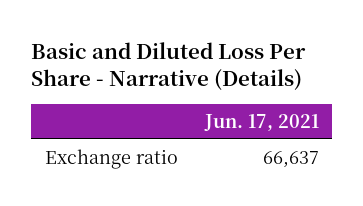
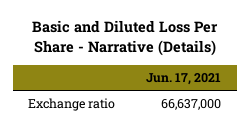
- Exchange ratio | 66,637
+ Exchange ratio | 66,637,000

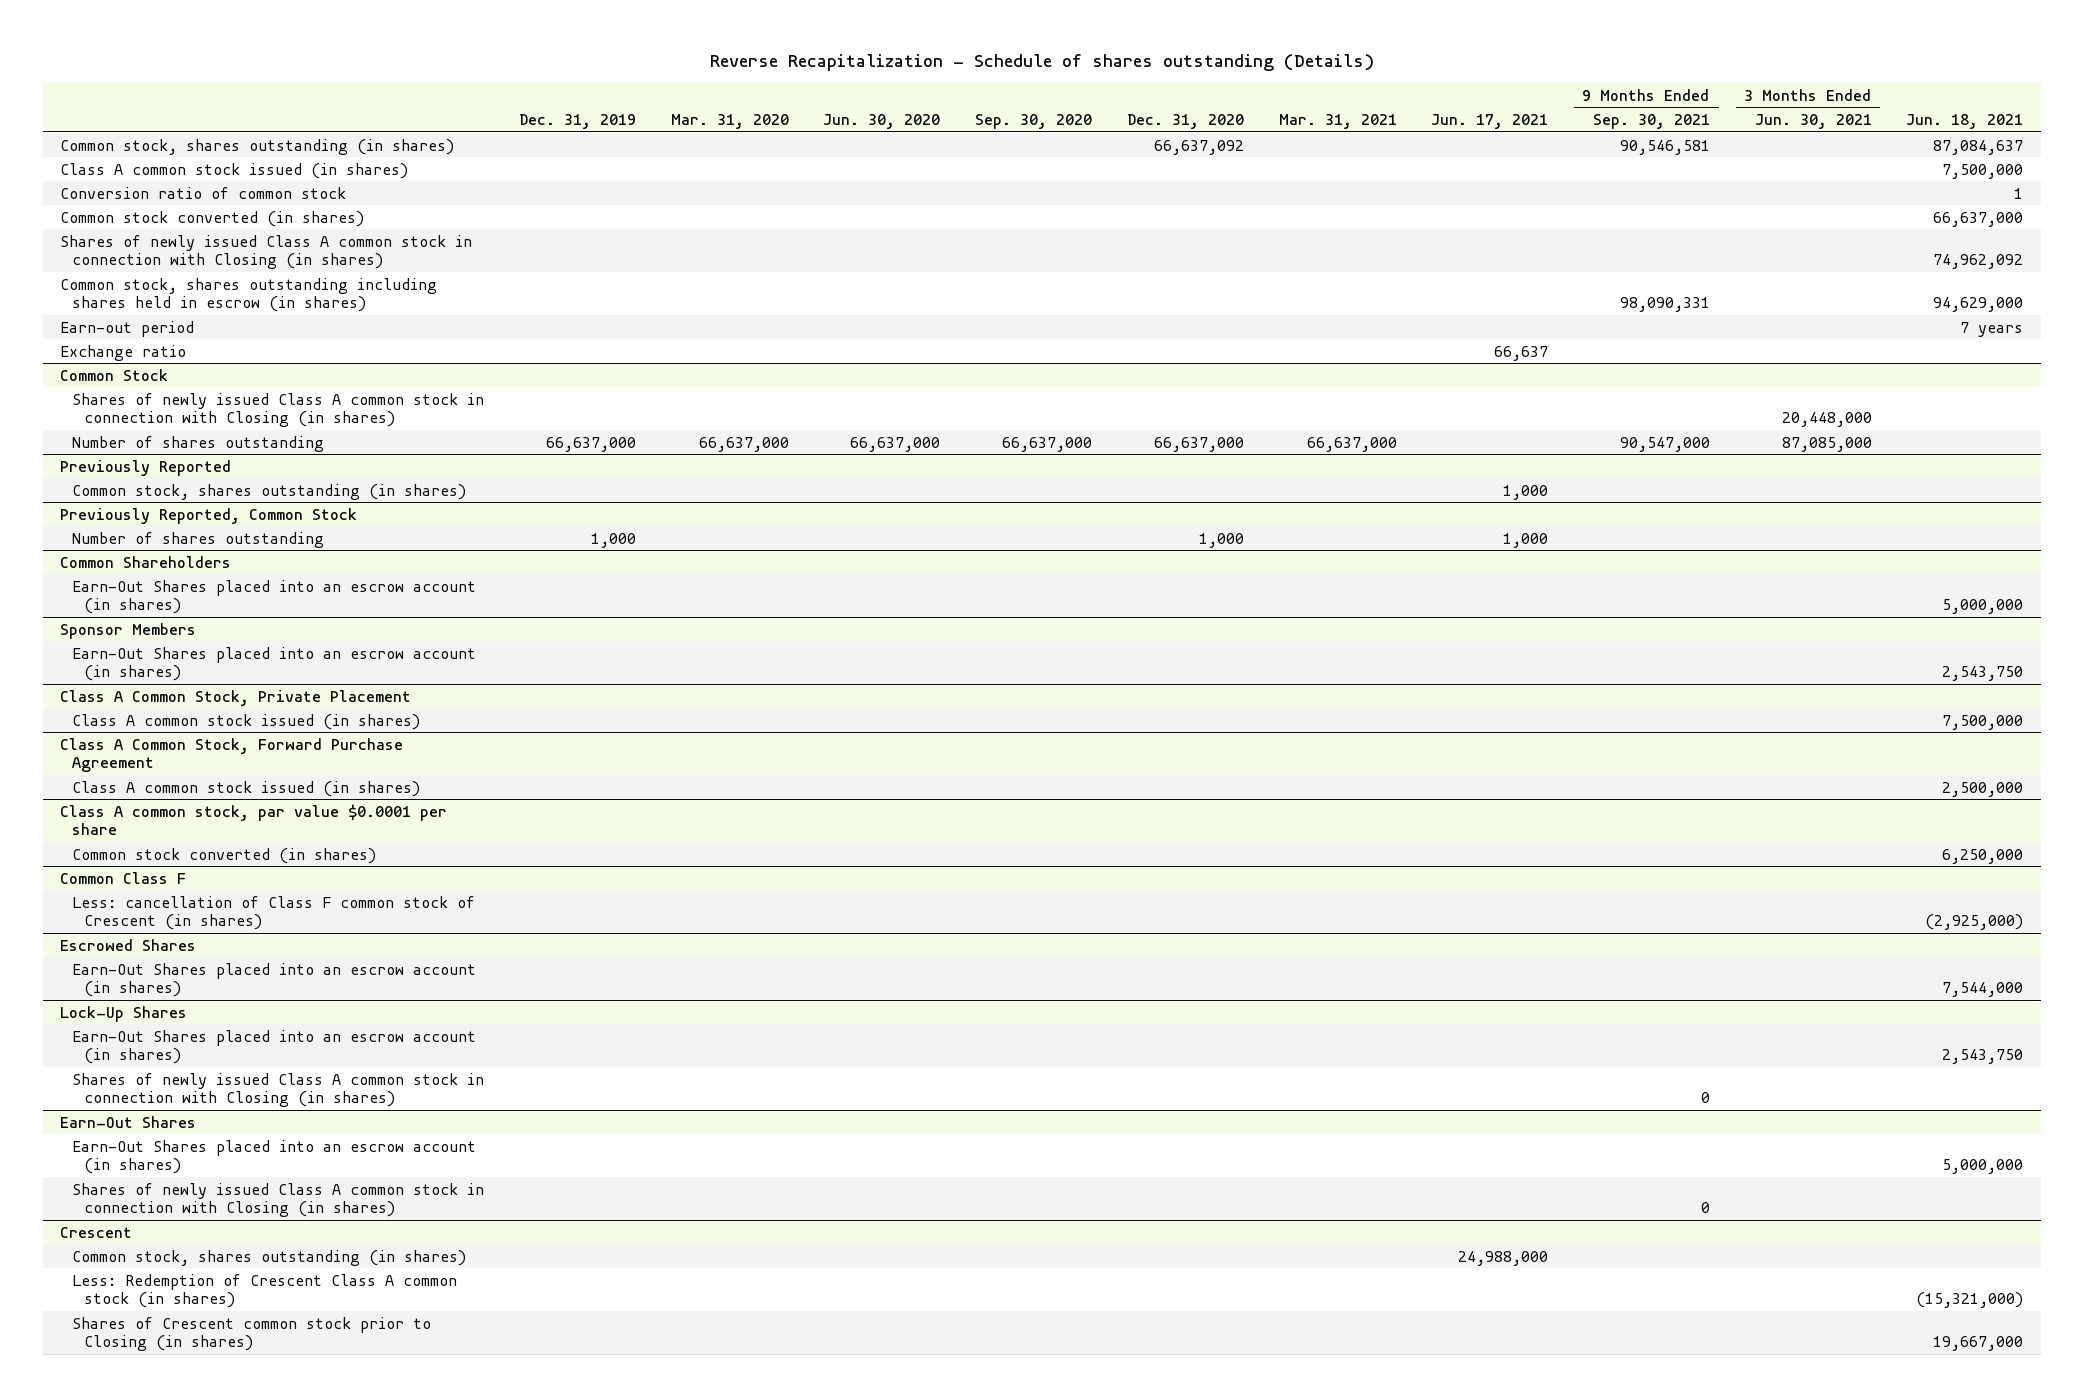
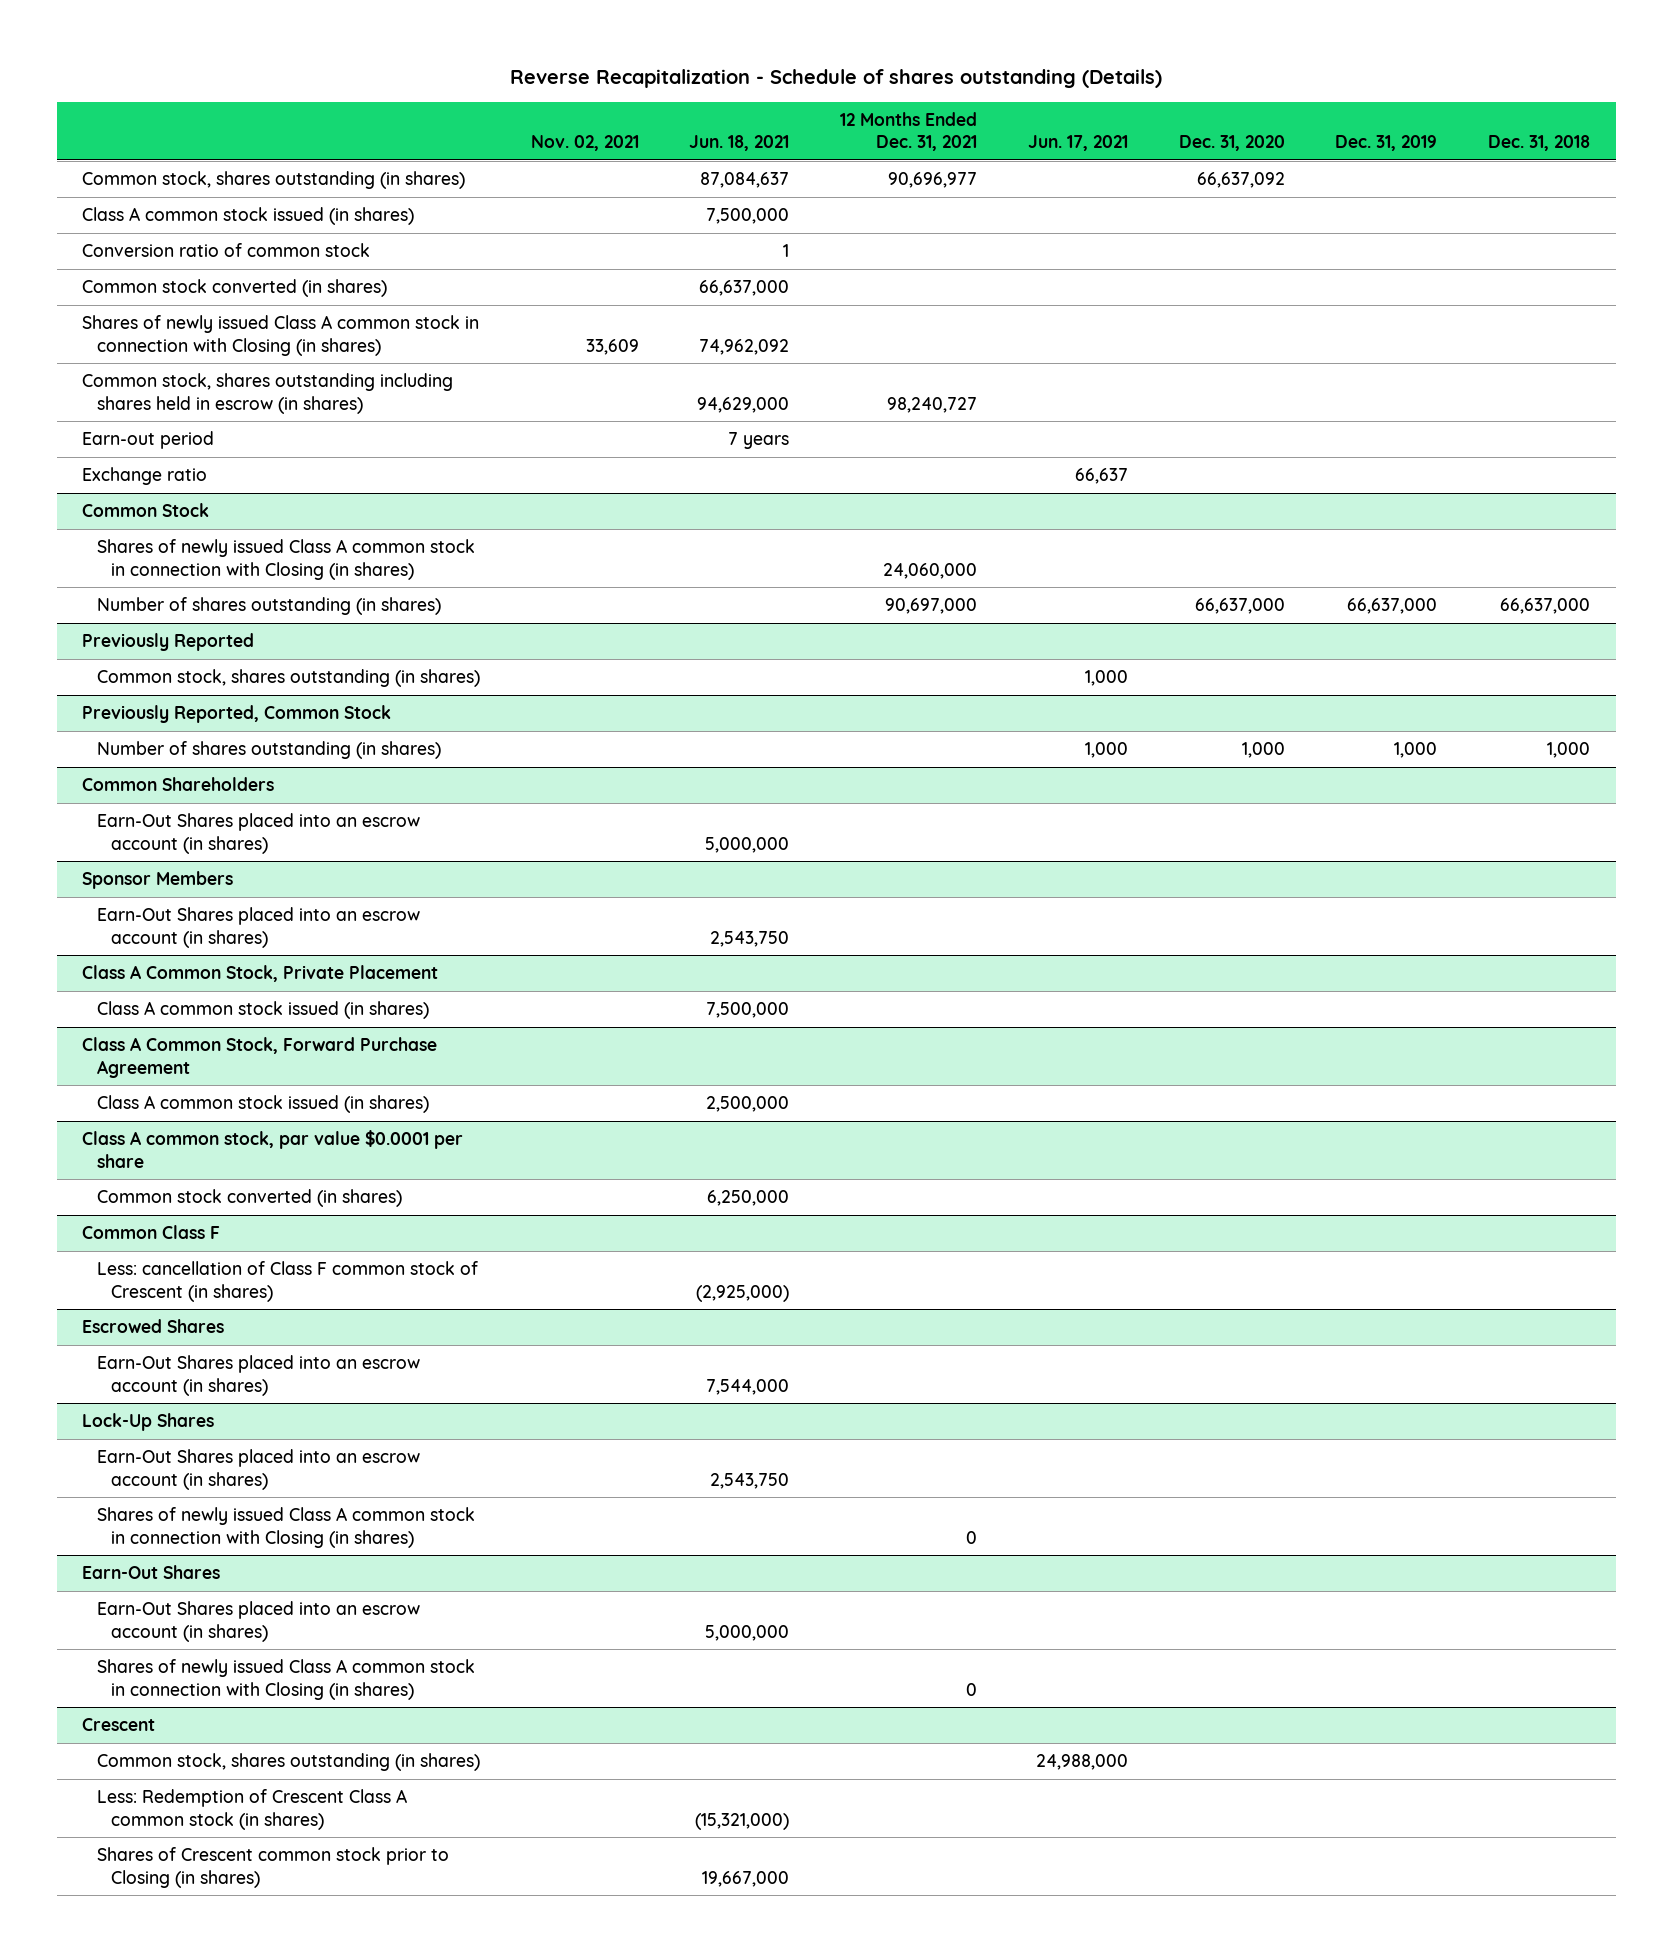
- | Dec. 31, 2019 | Mar. 31, 2020 | Jun. 30, 2020 | Sep. 30, 2020 | Dec. 31, 2020 | Mar. 31, 2021 | Jun. 17, 2021 | 9 Months Ended Sep. 30, 2021 | 3 Months Ended Jun. 30, 2021 | Jun. 18, 2021
+ | Nov. 02, 2021 | Jun. 18, 2021 | 12 Months Ended Dec. 31, 2021 | Jun. 17, 2021 | Dec. 31, 2020 | Dec. 31, 2019 | Dec. 31, 2018
@ Common Stock
- Number of shares outstanding | 66,637,000 | 66,637,000 | 66,637,000 | 66,637,000 | 66,637,000 | 66,637,000 | | 90,547,000 | 87,085,000 |
+ Number of shares outstanding (in shares) | | | 90,697,000 | | 66,637,000 | 66,637,000 | 66,637,000
@ Previously Reported, Common Stock
- Number of shares outstanding | 1,000 | | | | 1,000 | | 1,000 | | |
+ Number of shares outstanding (in shares) | | | | 1,000 | 1,000 | 1,000 | 1,000

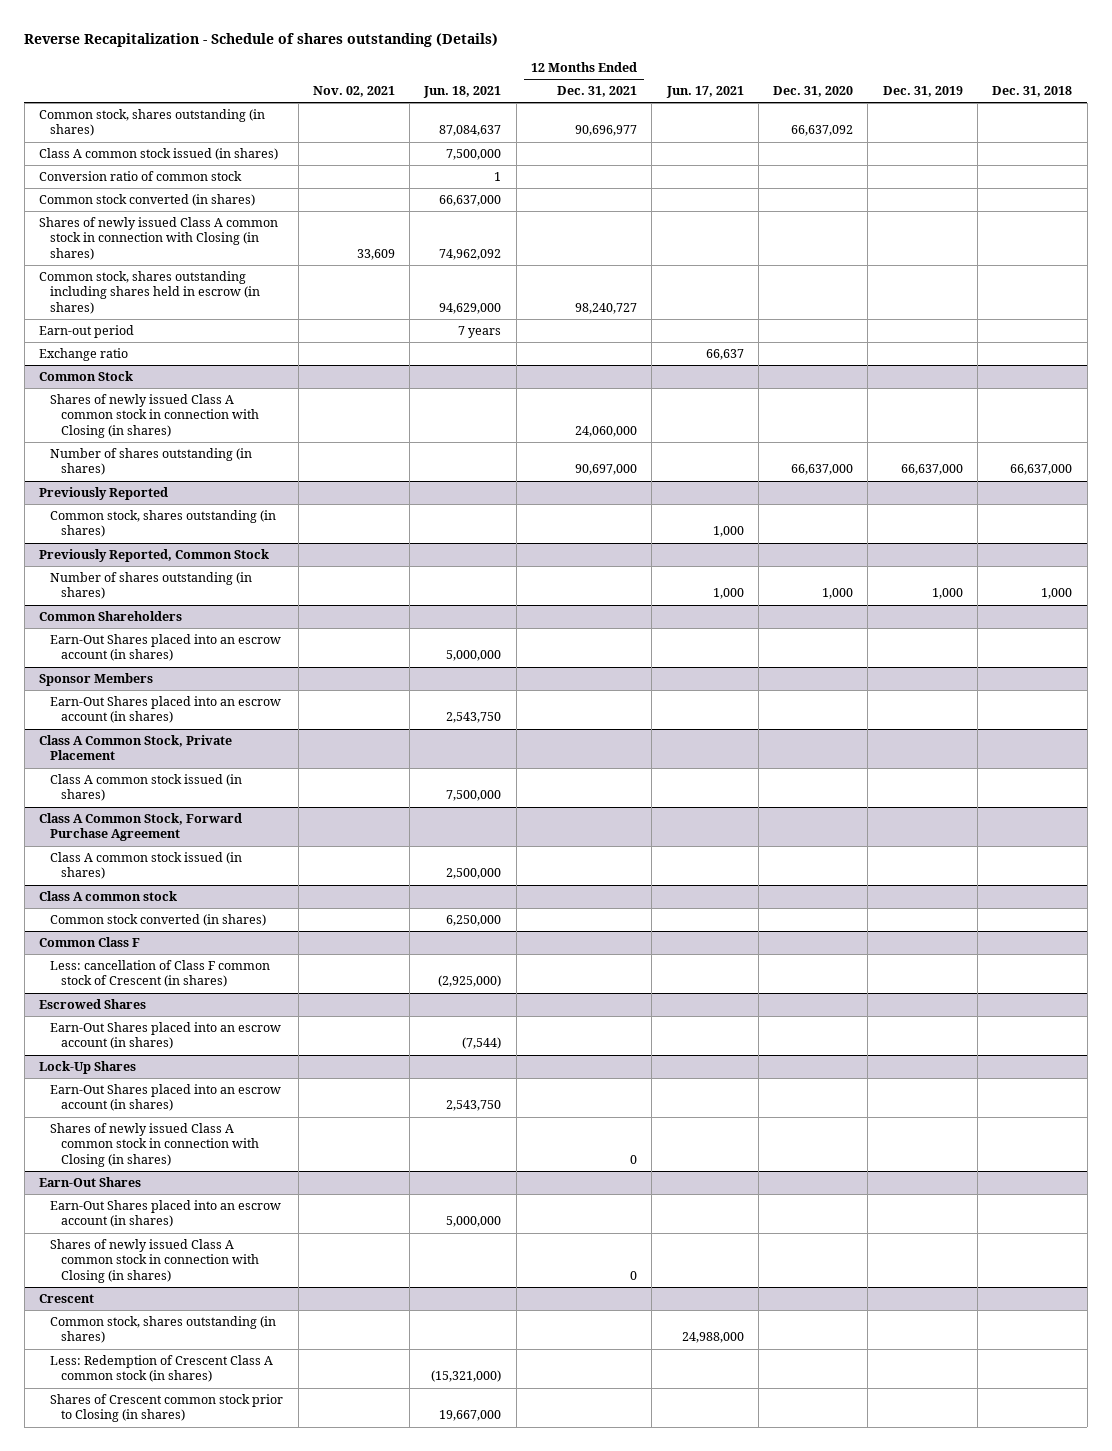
- Class A common stock, par value $0.0001 per share
+ Class A common stock
@ Escrowed Shares
- Earn-Out Shares placed into an escrow account (in shares) | | 7,544,000 | | | | |
+ Earn-Out Shares placed into an escrow account (in shares) | | (7,544) | | | | |

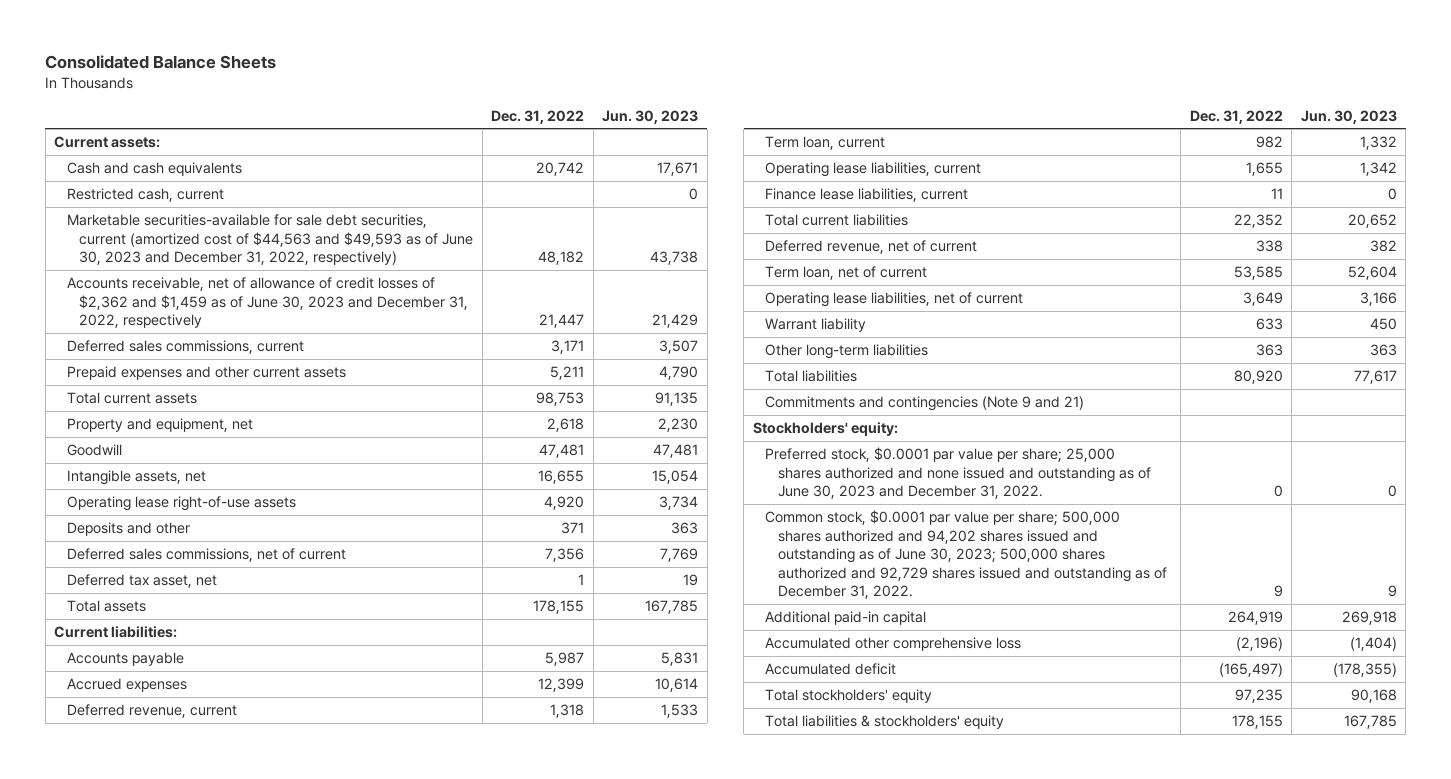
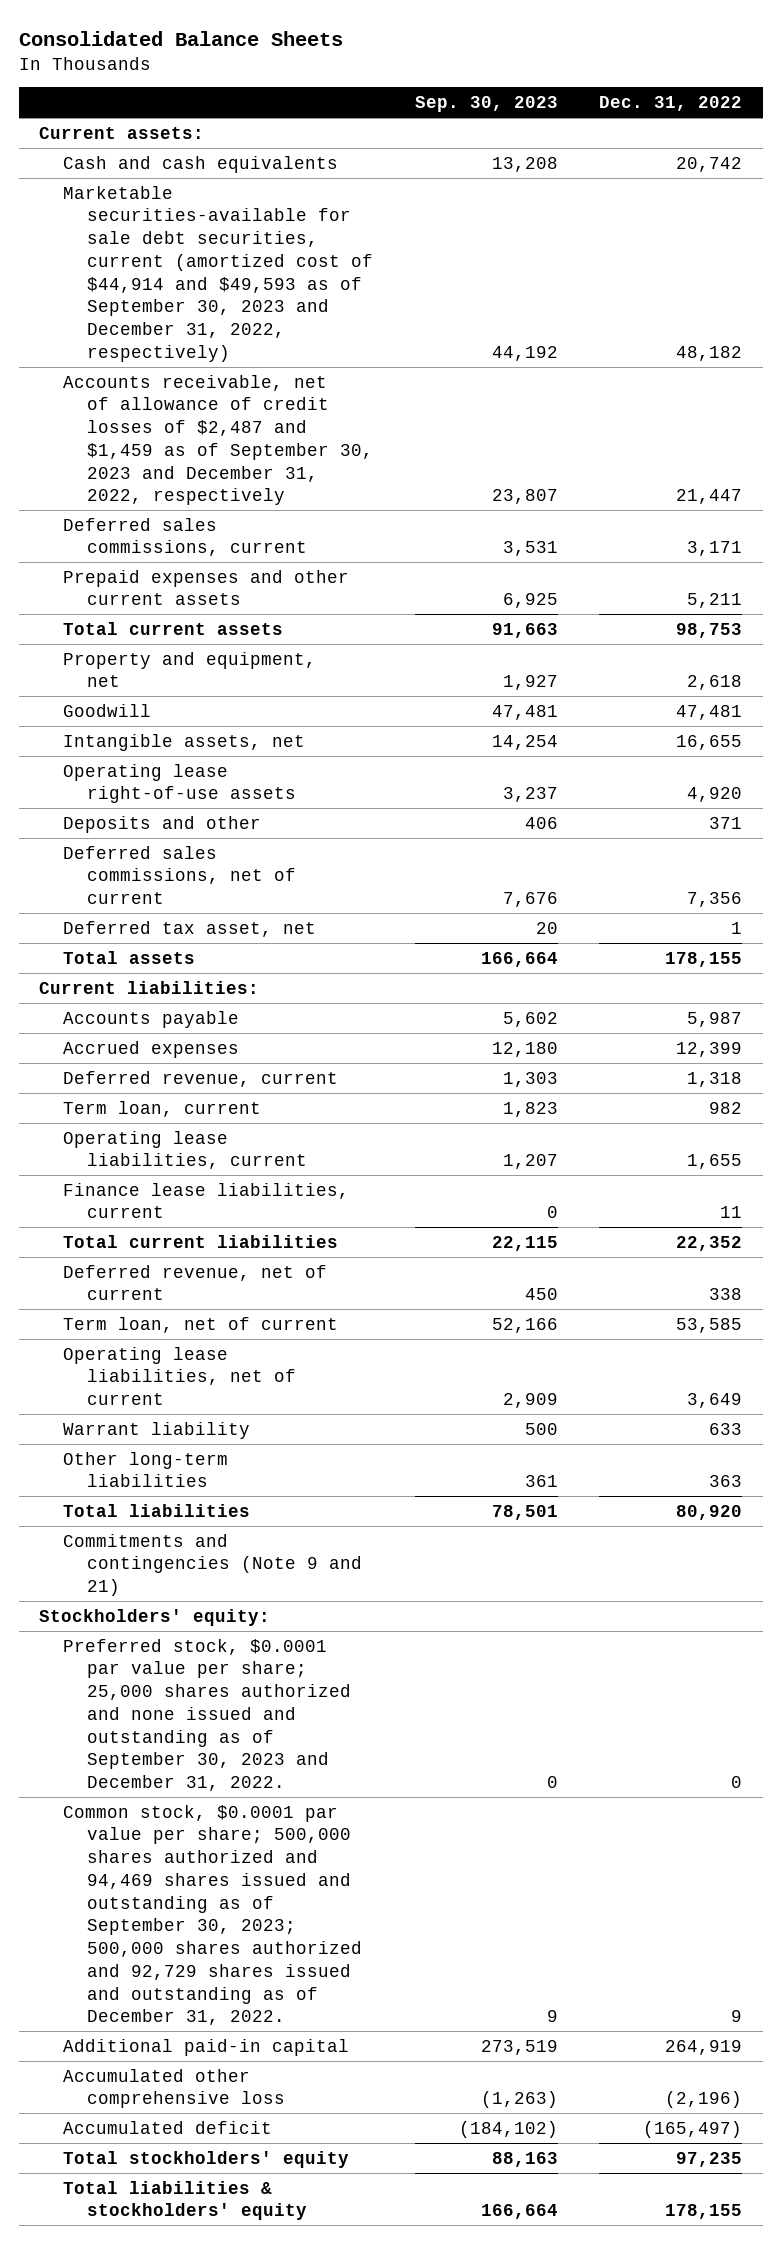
- | Dec. 31, 2022 | Jun. 30, 2023
+ | Sep. 30, 2023 | Dec. 31, 2022
- Restricted cash, current | | 0
- Marketable securities-available for sale debt securities, current (amortized cost of $44,563 and $49,593 as of June 30, 2023 and December 31, 2022, respectively) | 48,182 | 43,738
- Accounts receivable, net of allowance of credit losses of $2,362 and $1,459 as of June 30, 2023 and December 31, 2022, respectively | 21,447 | 21,429
+ Marketable securities-available for sale debt securities, current (amortized cost of $44,914 and $49,593 as of September 30, 2023 and December 31, 2022, respectively) | 44,192 | 48,182
+ Accounts receivable, net of allowance of credit losses of $2,487 and $1,459 as of September 30, 2023 and December 31, 2022, respectively | 23,807 | 21,447
- Preferred stock, $0.0001 par value per share; 25,000 shares authorized and none issued and outstanding as of June 30, 2023 and December 31, 2022. | 0 | 0
- Common stock, $0.0001 par value per share; 500,000 shares authorized and 94,202 shares issued and outstanding as of June 30, 2023; 500,000 shares authorized and 92,729 shares issued and outstanding as of December 31, 2022. | 9 | 9
+ Preferred stock, $0.0001 par value per share; 25,000 shares authorized and none issued and outstanding as of September 30, 2023 and December 31, 2022. | 0 | 0
+ Common stock, $0.0001 par value per share; 500,000 shares authorized and 94,469 shares issued and outstanding as of September 30, 2023; 500,000 shares authorized and 92,729 shares issued and outstanding as of December 31, 2022. | 9 | 9

